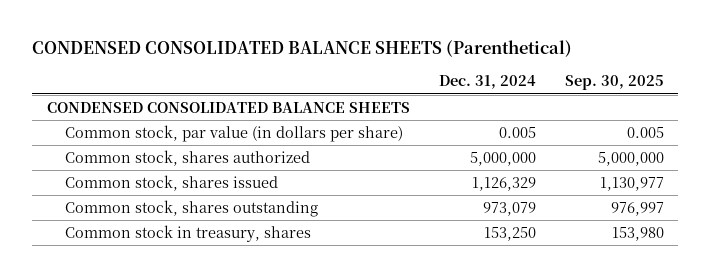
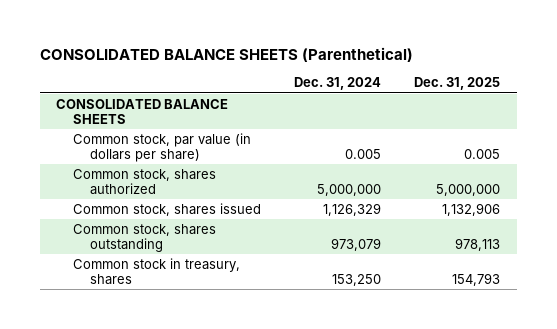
- CONDENSED CONSOLIDATED BALANCE SHEETS (Parenthetical)
+ CONSOLIDATED BALANCE SHEETS (Parenthetical)
- | Dec. 31, 2024 | Sep. 30, 2025
+ | Dec. 31, 2024 | Dec. 31, 2025
- CONDENSED CONSOLIDATED BALANCE SHEETS
+ CONSOLIDATED BALANCE SHEETS

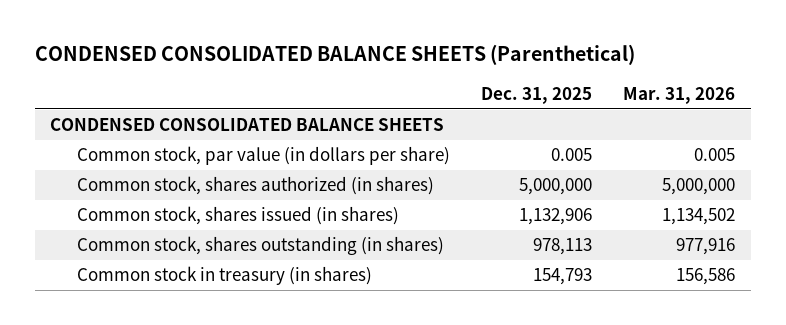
- CONSOLIDATED BALANCE SHEETS (Parenthetical)
+ CONDENSED CONSOLIDATED BALANCE SHEETS (Parenthetical)
- | Dec. 31, 2024 | Dec. 31, 2025
+ | Dec. 31, 2025 | Mar. 31, 2026
- CONSOLIDATED BALANCE SHEETS
+ CONDENSED CONSOLIDATED BALANCE SHEETS
- Common stock, shares authorized | 5,000,000 | 5,000,000
- Common stock, shares issued | 1,126,329 | 1,132,906
- Common stock, shares outstanding | 973,079 | 978,113
- Common stock in treasury, shares | 153,250 | 154,793
+ Common stock, shares authorized (in shares) | 5,000,000 | 5,000,000
+ Common stock, shares issued (in shares) | 1,132,906 | 1,134,502
+ Common stock, shares outstanding (in shares) | 978,113 | 977,916
+ Common stock in treasury (in shares) | 154,793 | 156,586

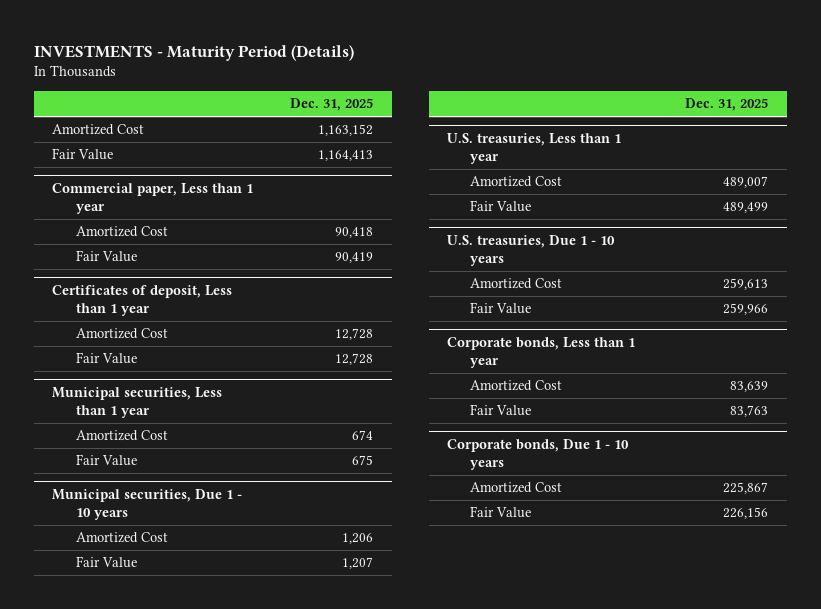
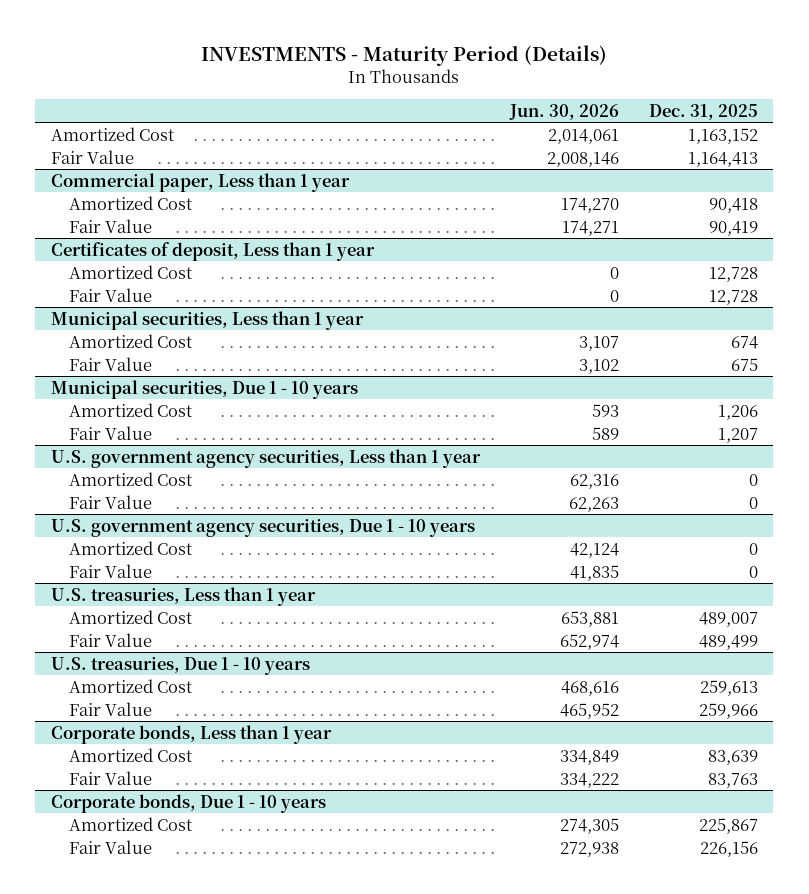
- | Dec. 31, 2025
+ | Jun. 30, 2026 | Dec. 31, 2025
+ U.S. government agency securities, Less than 1 year
+ Amortized Cost | 62,316 | 0
+ Fair Value | 62,263 | 0
+ U.S. government agency securities, Due 1 - 10 years
+ Amortized Cost | 42,124 | 0
+ Fair Value | 41,835 | 0

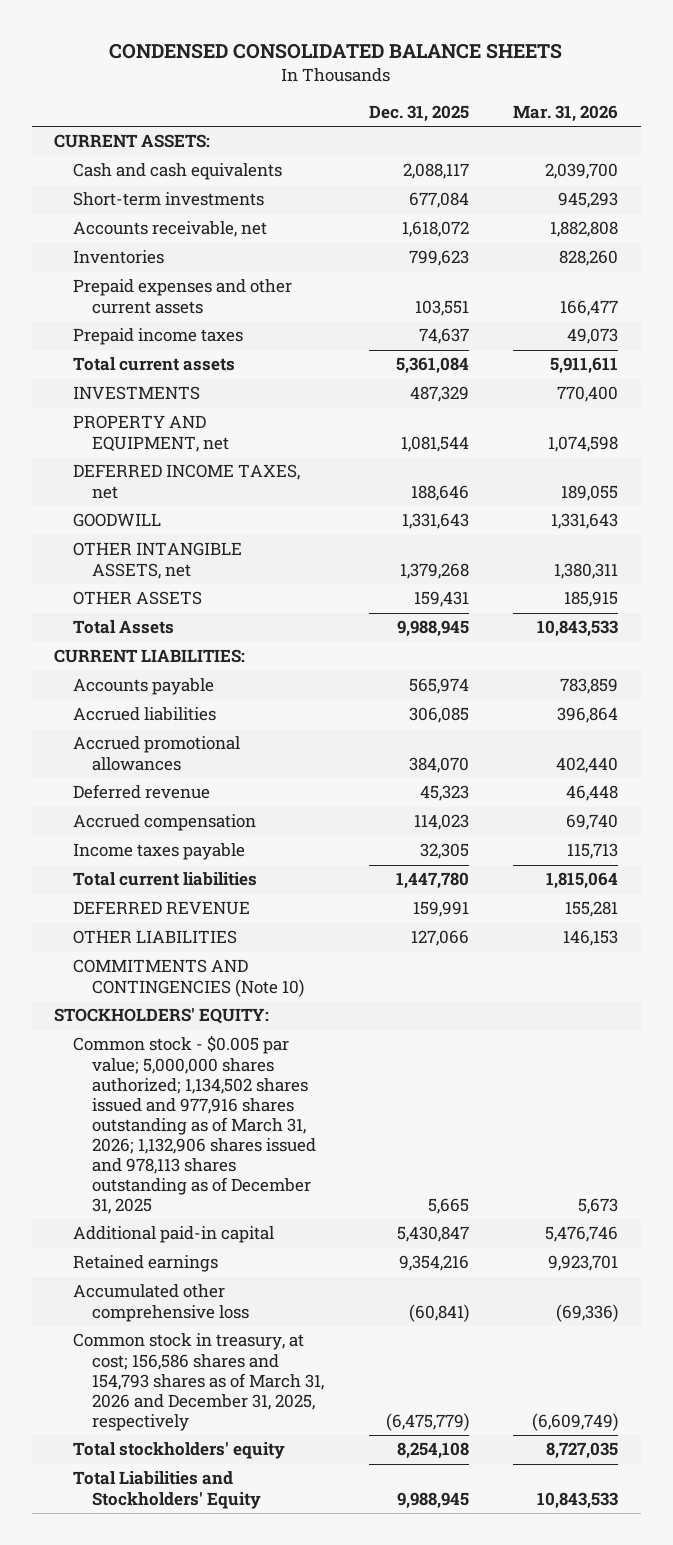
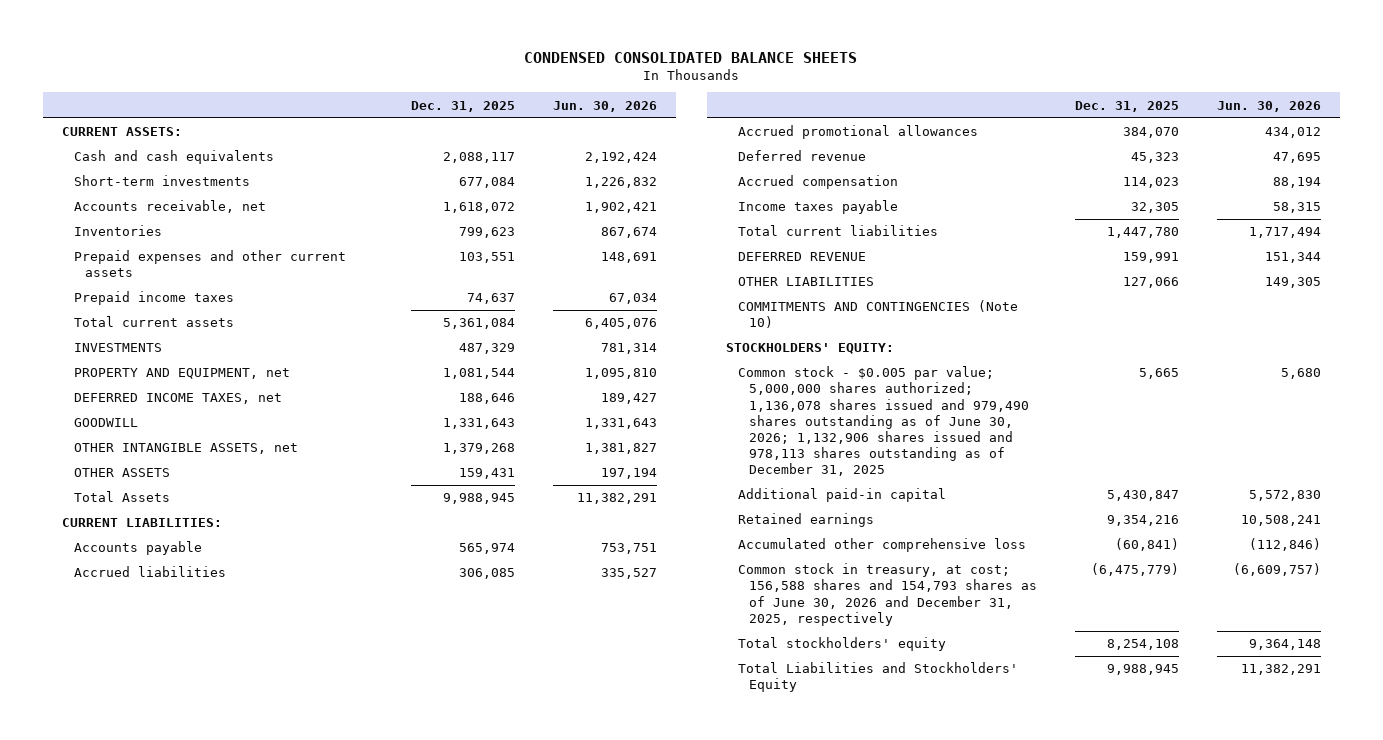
- | Dec. 31, 2025 | Mar. 31, 2026
+ | Dec. 31, 2025 | Jun. 30, 2026
- Common stock - $0.005 par value; 5,000,000 shares authorized; 1,134,502 shares issued and 977,916 shares outstanding as of March 31, 2026; 1,132,906 shares issued and 978,113 shares outstanding as of December 31, 2025 | 5,665 | 5,673
+ Common stock - $0.005 par value; 5,000,000 shares authorized; 1,136,078 shares issued and 979,490 shares outstanding as of June 30, 2026; 1,132,906 shares issued and 978,113 shares outstanding as of December 31, 2025 | 5,665 | 5,680
- Common stock in treasury, at cost; 156,586 shares and 154,793 shares as of March 31, 2026 and December 31, 2025, respectively | (6,475,779) | (6,609,749)
+ Common stock in treasury, at cost; 156,588 shares and 154,793 shares as of June 30, 2026 and December 31, 2025, respectively | (6,475,779) | (6,609,757)

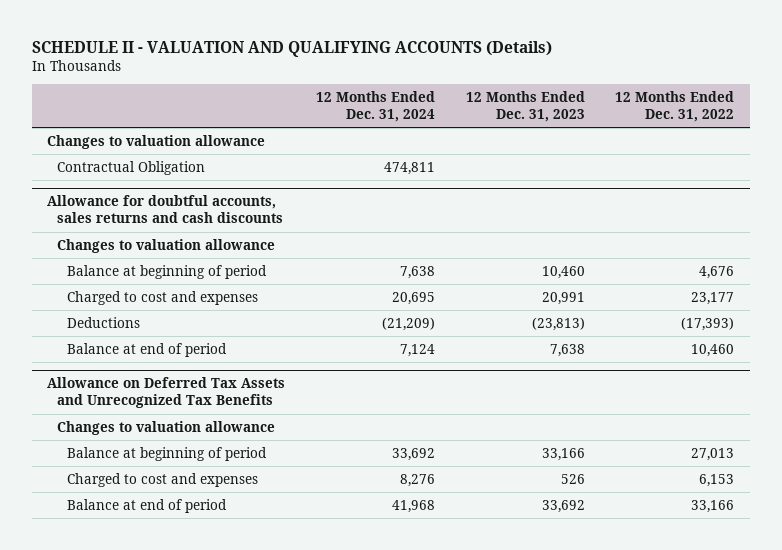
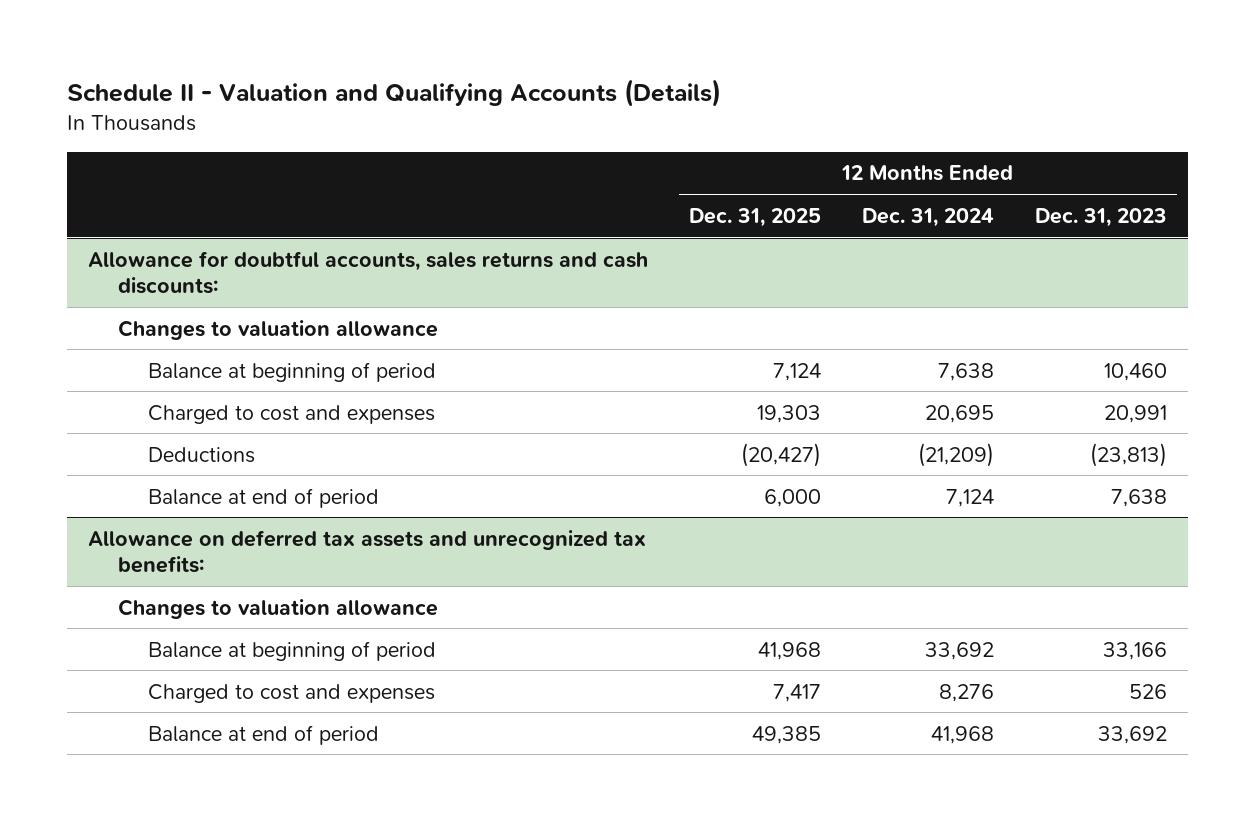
- SCHEDULE II - VALUATION AND QUALIFYING ACCOUNTS (Details)
+ Schedule II - Valuation and Qualifying Accounts (Details)
- | 12 Months Ended Dec. 31, 2024 | 12 Months Ended Dec. 31, 2023 | 12 Months Ended Dec. 31, 2022
+ | 12 Months Ended Dec. 31, 2025 | 12 Months Ended Dec. 31, 2024 | 12 Months Ended Dec. 31, 2023
- Changes to valuation allowance
- Contractual Obligation | 474,811 | |
- Allowance for doubtful accounts, sales returns and cash discounts
+ Allowance for doubtful accounts, sales returns and cash discounts:
- Allowance on Deferred Tax Assets and Unrecognized Tax Benefits
+ Allowance on deferred tax assets and unrecognized tax benefits:

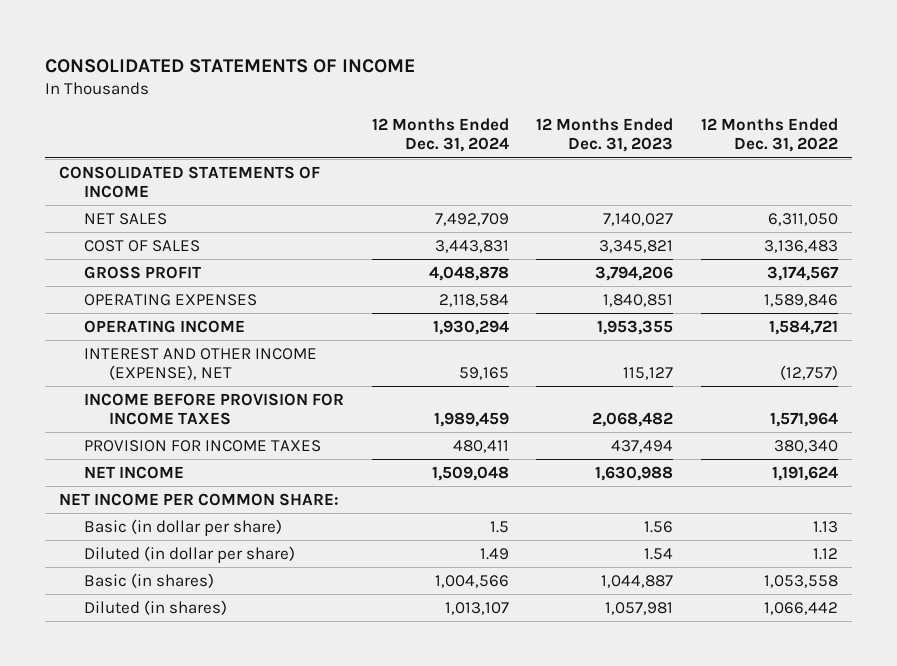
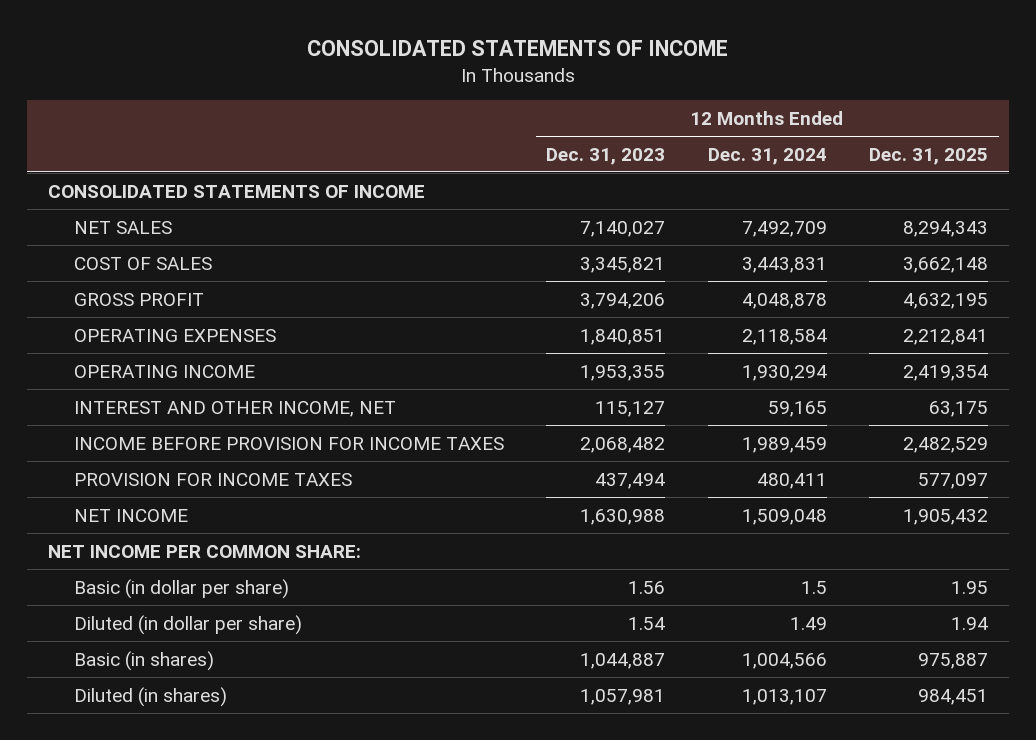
- | 12 Months Ended Dec. 31, 2024 | 12 Months Ended Dec. 31, 2023 | 12 Months Ended Dec. 31, 2022
+ | 12 Months Ended Dec. 31, 2023 | 12 Months Ended Dec. 31, 2024 | 12 Months Ended Dec. 31, 2025
- INTEREST AND OTHER INCOME (EXPENSE), NET | 59,165 | 115,127 | (12,757)
+ INTEREST AND OTHER INCOME, NET | 115,127 | 59,165 | 63,175

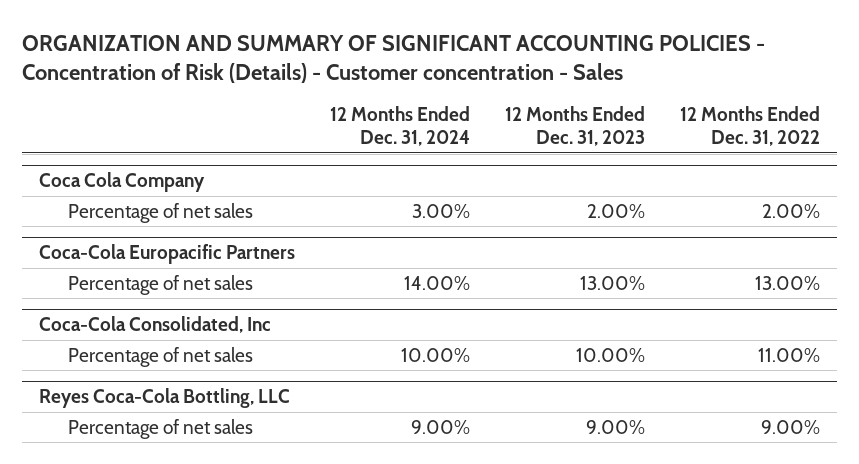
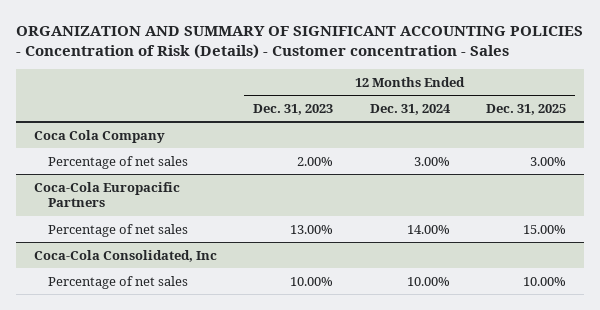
- | 12 Months Ended Dec. 31, 2024 | 12 Months Ended Dec. 31, 2023 | 12 Months Ended Dec. 31, 2022
+ | 12 Months Ended Dec. 31, 2023 | 12 Months Ended Dec. 31, 2024 | 12 Months Ended Dec. 31, 2025
- Reyes Coca-Cola Bottling, LLC
- Percentage of net sales | 9.00% | 9.00% | 9.00%

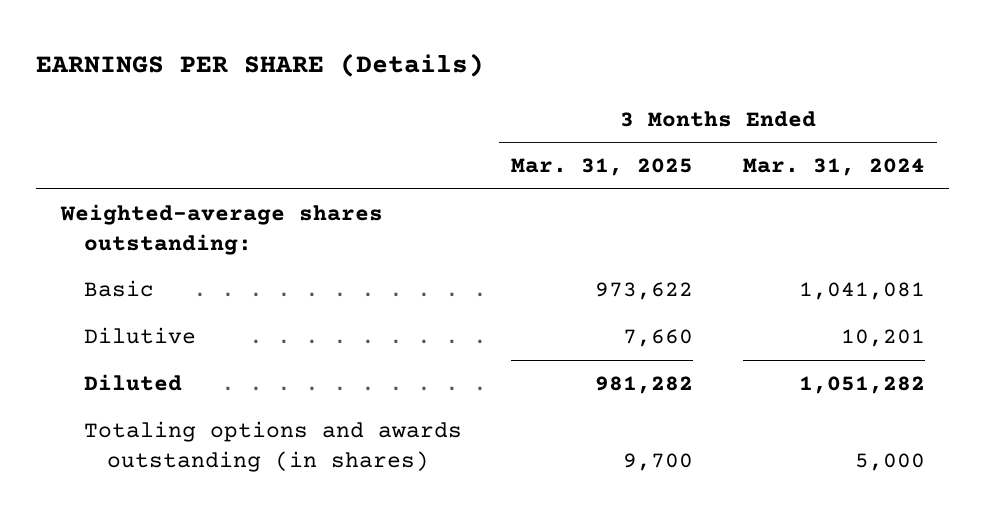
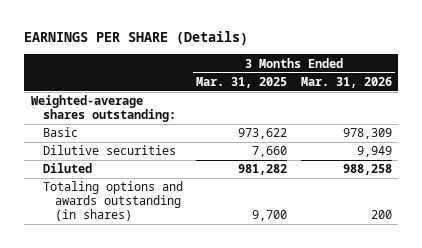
- | 3 Months Ended Mar. 31, 2025 | 3 Months Ended Mar. 31, 2024
+ | 3 Months Ended Mar. 31, 2025 | 3 Months Ended Mar. 31, 2026
- Dilutive | 7,660 | 10,201
+ Dilutive securities | 7,660 | 9,949

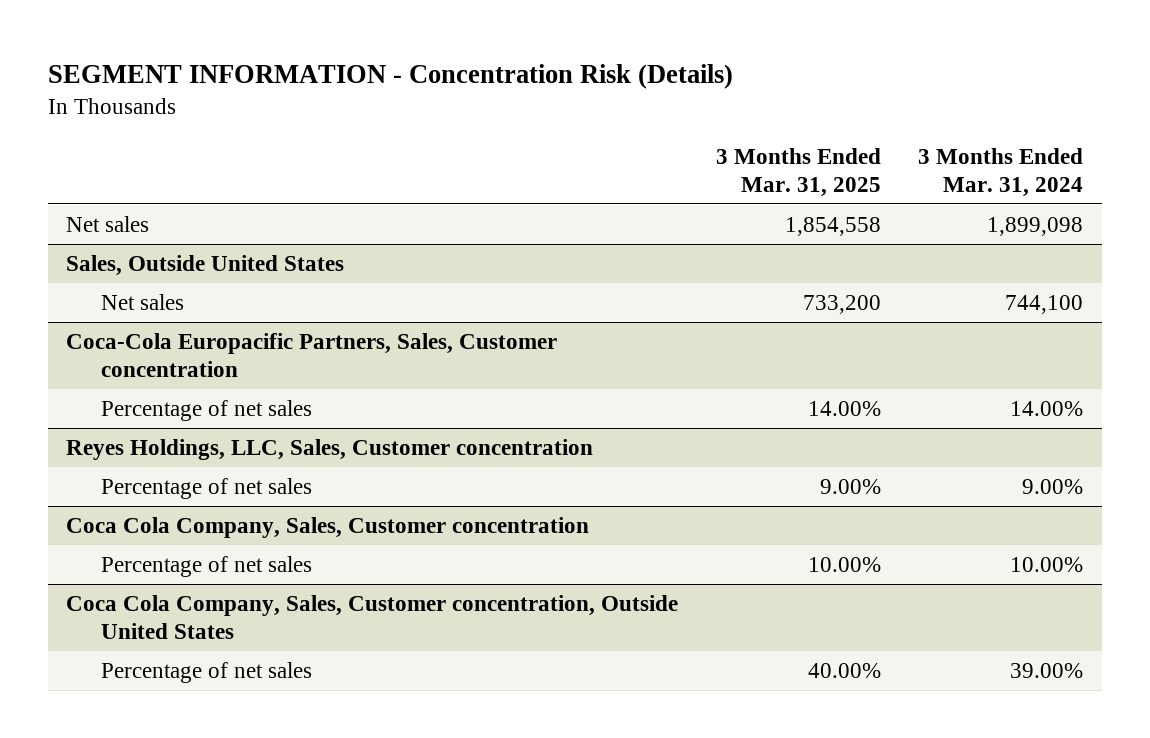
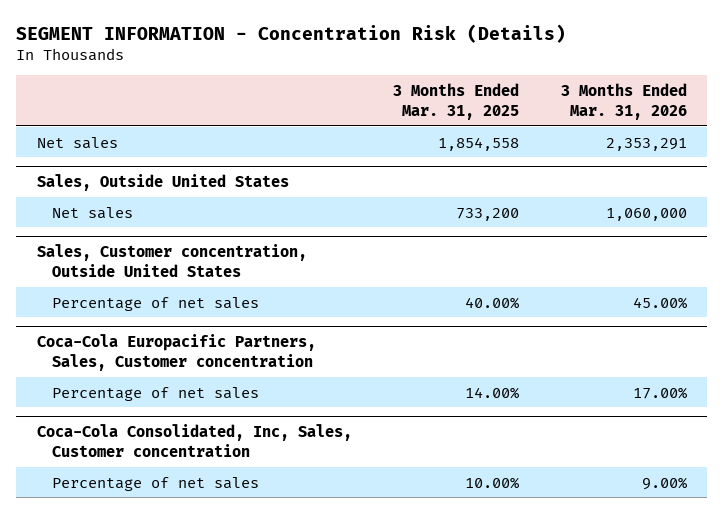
- | 3 Months Ended Mar. 31, 2025 | 3 Months Ended Mar. 31, 2024
+ | 3 Months Ended Mar. 31, 2025 | 3 Months Ended Mar. 31, 2026
+ Sales, Customer concentration, Outside United States
+ Percentage of net sales | 40.00% | 45.00%
- Reyes Holdings, LLC, Sales, Customer concentration
- Percentage of net sales | 9.00% | 9.00%
- Coca Cola Company, Sales, Customer concentration
+ Coca-Cola Consolidated, Inc, Sales, Customer concentration
- Coca Cola Company, Sales, Customer concentration, Outside United States
- Percentage of net sales | 40.00% | 39.00%

